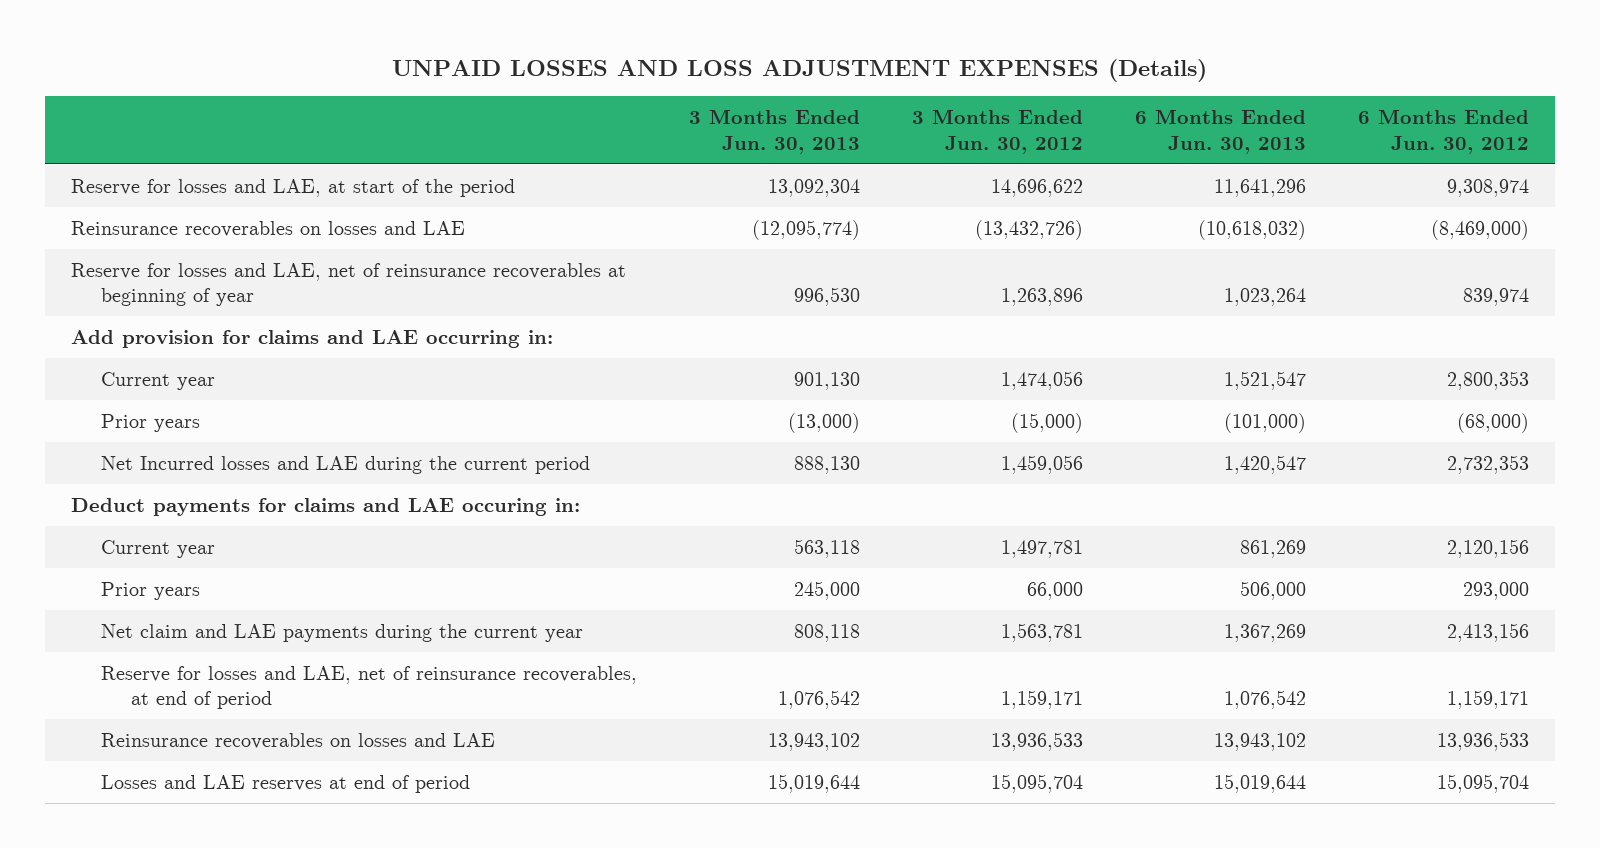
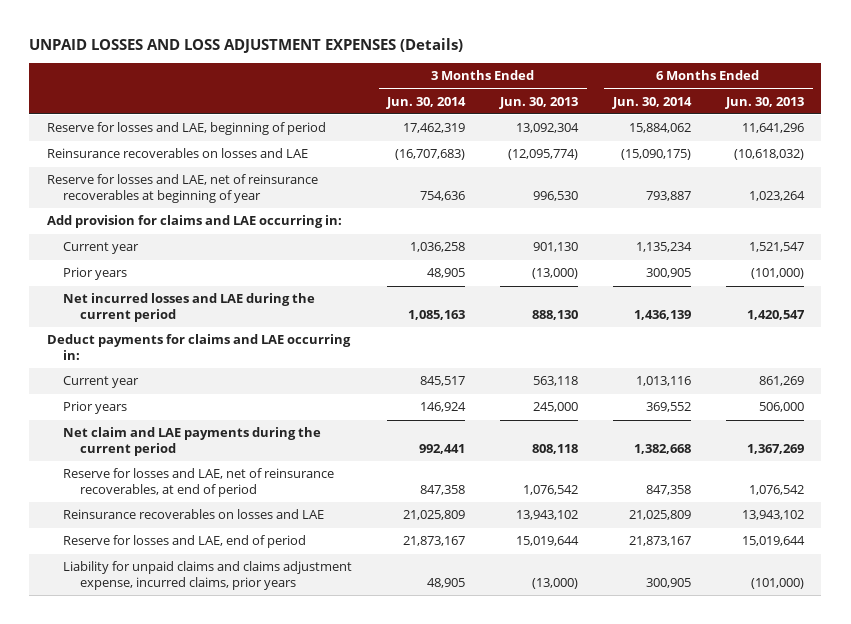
- | 3 Months Ended Jun. 30, 2013 | 3 Months Ended Jun. 30, 2012 | 6 Months Ended Jun. 30, 2013 | 6 Months Ended Jun. 30, 2012
+ | 3 Months Ended Jun. 30, 2014 | 3 Months Ended Jun. 30, 2013 | 6 Months Ended Jun. 30, 2014 | 6 Months Ended Jun. 30, 2013
- Reserve for losses and LAE, at start of the period | 13,092,304 | 14,696,622 | 11,641,296 | 9,308,974
+ Reserve for losses and LAE, beginning of period | 17,462,319 | 13,092,304 | 15,884,062 | 11,641,296
- Net Incurred losses and LAE during the current period | 888,130 | 1,459,056 | 1,420,547 | 2,732,353
- Deduct payments for claims and LAE occuring in:
+ Net incurred losses and LAE during the current period | 1,085,163 | 888,130 | 1,436,139 | 1,420,547
+ Deduct payments for claims and LAE occurring in:
- Net claim and LAE payments during the current year | 808,118 | 1,563,781 | 1,367,269 | 2,413,156
+ Net claim and LAE payments during the current period | 992,441 | 808,118 | 1,382,668 | 1,367,269
- Losses and LAE reserves at end of period | 15,019,644 | 15,095,704 | 15,019,644 | 15,095,704
+ Reserve for losses and LAE, end of period | 21,873,167 | 15,019,644 | 21,873,167 | 15,019,644
+ Liability for unpaid claims and claims adjustment expense, incurred claims, prior years | 48,905 | (13,000) | 300,905 | (101,000)

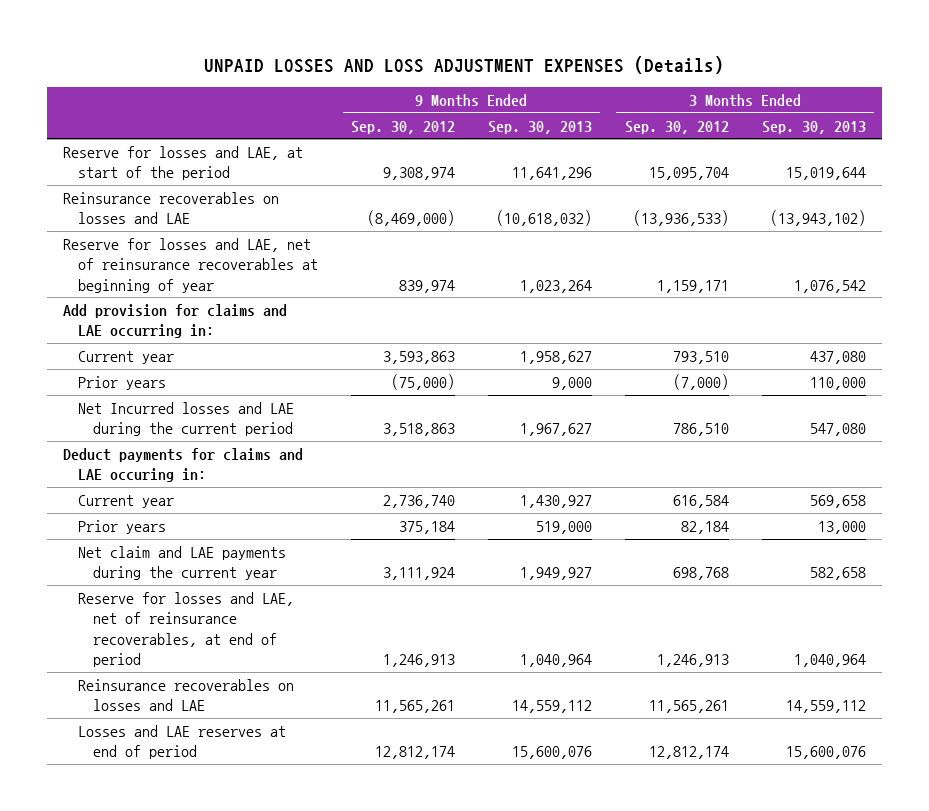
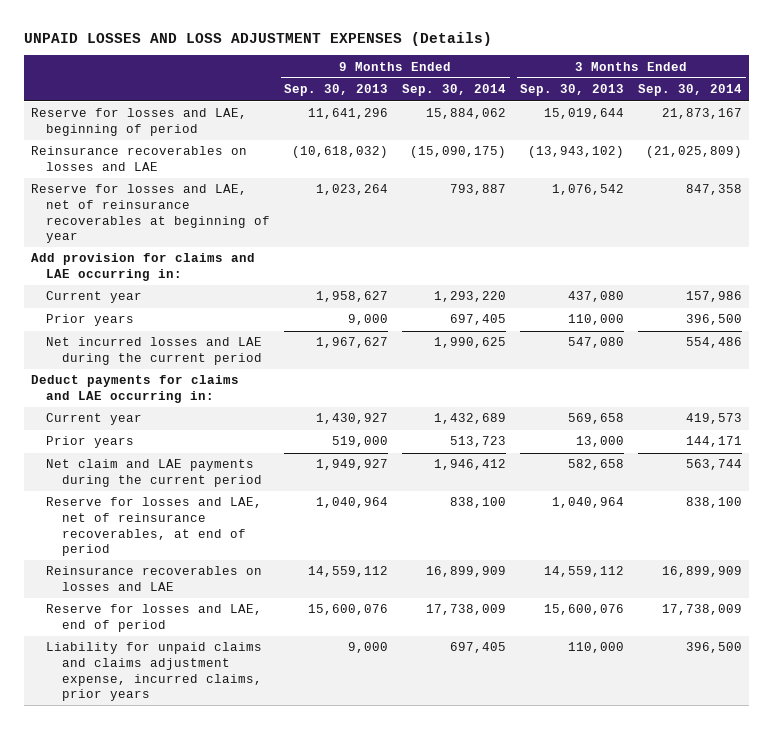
- | 9 Months Ended Sep. 30, 2012 | 9 Months Ended Sep. 30, 2013 | 3 Months Ended Sep. 30, 2012 | 3 Months Ended Sep. 30, 2013
+ | 9 Months Ended Sep. 30, 2013 | 9 Months Ended Sep. 30, 2014 | 3 Months Ended Sep. 30, 2013 | 3 Months Ended Sep. 30, 2014
- Reserve for losses and LAE, at start of the period | 9,308,974 | 11,641,296 | 15,095,704 | 15,019,644
+ Reserve for losses and LAE, beginning of period | 11,641,296 | 15,884,062 | 15,019,644 | 21,873,167
- Net Incurred losses and LAE during the current period | 3,518,863 | 1,967,627 | 786,510 | 547,080
- Deduct payments for claims and LAE occuring in:
+ Net incurred losses and LAE during the current period | 1,967,627 | 1,990,625 | 547,080 | 554,486
+ Deduct payments for claims and LAE occurring in:
- Net claim and LAE payments during the current year | 3,111,924 | 1,949,927 | 698,768 | 582,658
+ Net claim and LAE payments during the current period | 1,949,927 | 1,946,412 | 582,658 | 563,744
- Losses and LAE reserves at end of period | 12,812,174 | 15,600,076 | 12,812,174 | 15,600,076
+ Reserve for losses and LAE, end of period | 15,600,076 | 17,738,009 | 15,600,076 | 17,738,009
+ Liability for unpaid claims and claims adjustment expense, incurred claims, prior years | 9,000 | 697,405 | 110,000 | 396,500

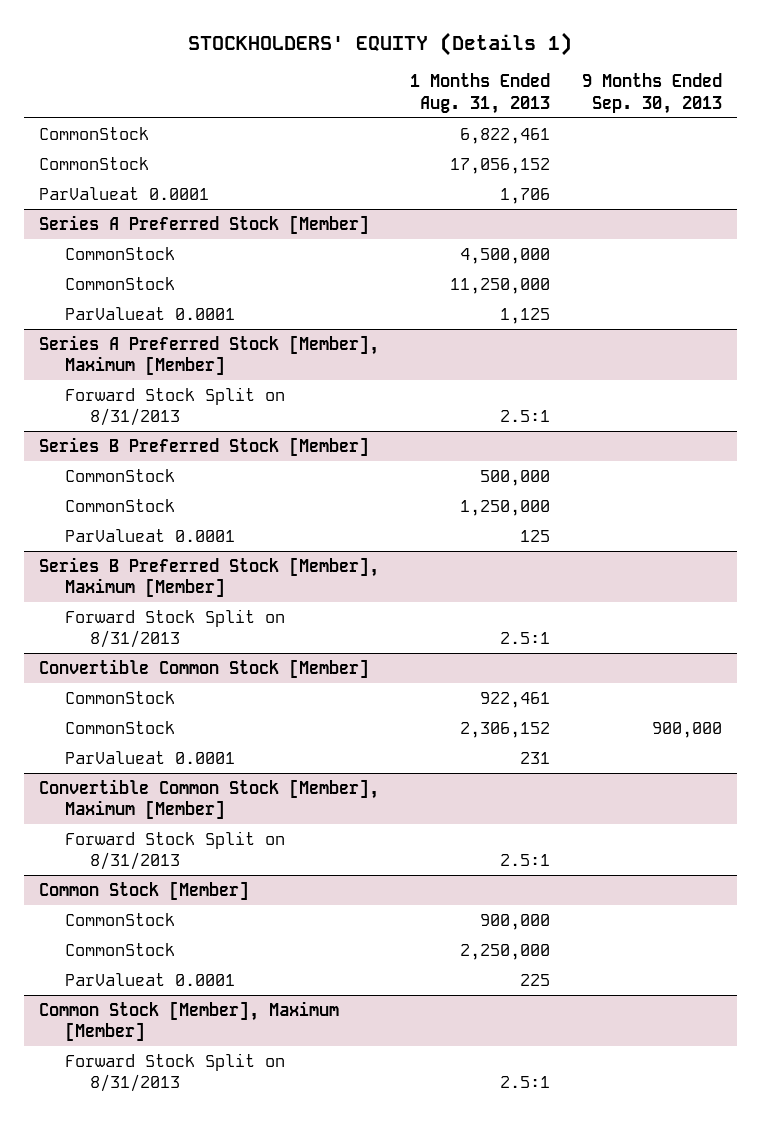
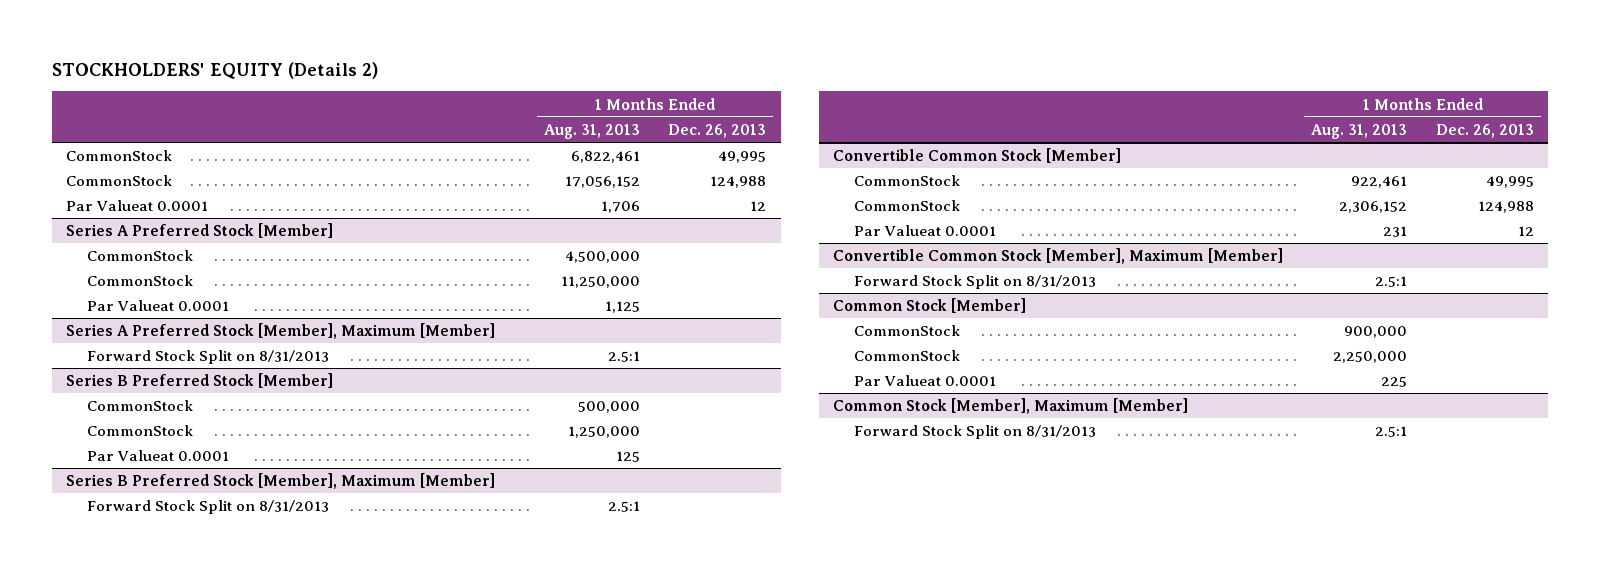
- STOCKHOLDERS' EQUITY (Details 1)
+ STOCKHOLDERS' EQUITY (Details 2)
- | 1 Months Ended Aug. 31, 2013 | 9 Months Ended Sep. 30, 2013
+ | 1 Months Ended Aug. 31, 2013 | 1 Months Ended Dec. 26, 2013
- ParValueat 0.0001 | 1,706 |
+ Par Valueat 0.0001 | 1,706 | 12
@ Series A Preferred Stock [Member]
- ParValueat 0.0001 | 1,125 |
+ Par Valueat 0.0001 | 1,125 |
@ Series B Preferred Stock [Member]
- ParValueat 0.0001 | 125 |
+ Par Valueat 0.0001 | 125 |
@ Convertible Common Stock [Member]
- ParValueat 0.0001 | 231 |
+ Par Valueat 0.0001 | 231 | 12
@ Common Stock [Member]
- ParValueat 0.0001 | 225 |
+ Par Valueat 0.0001 | 225 |

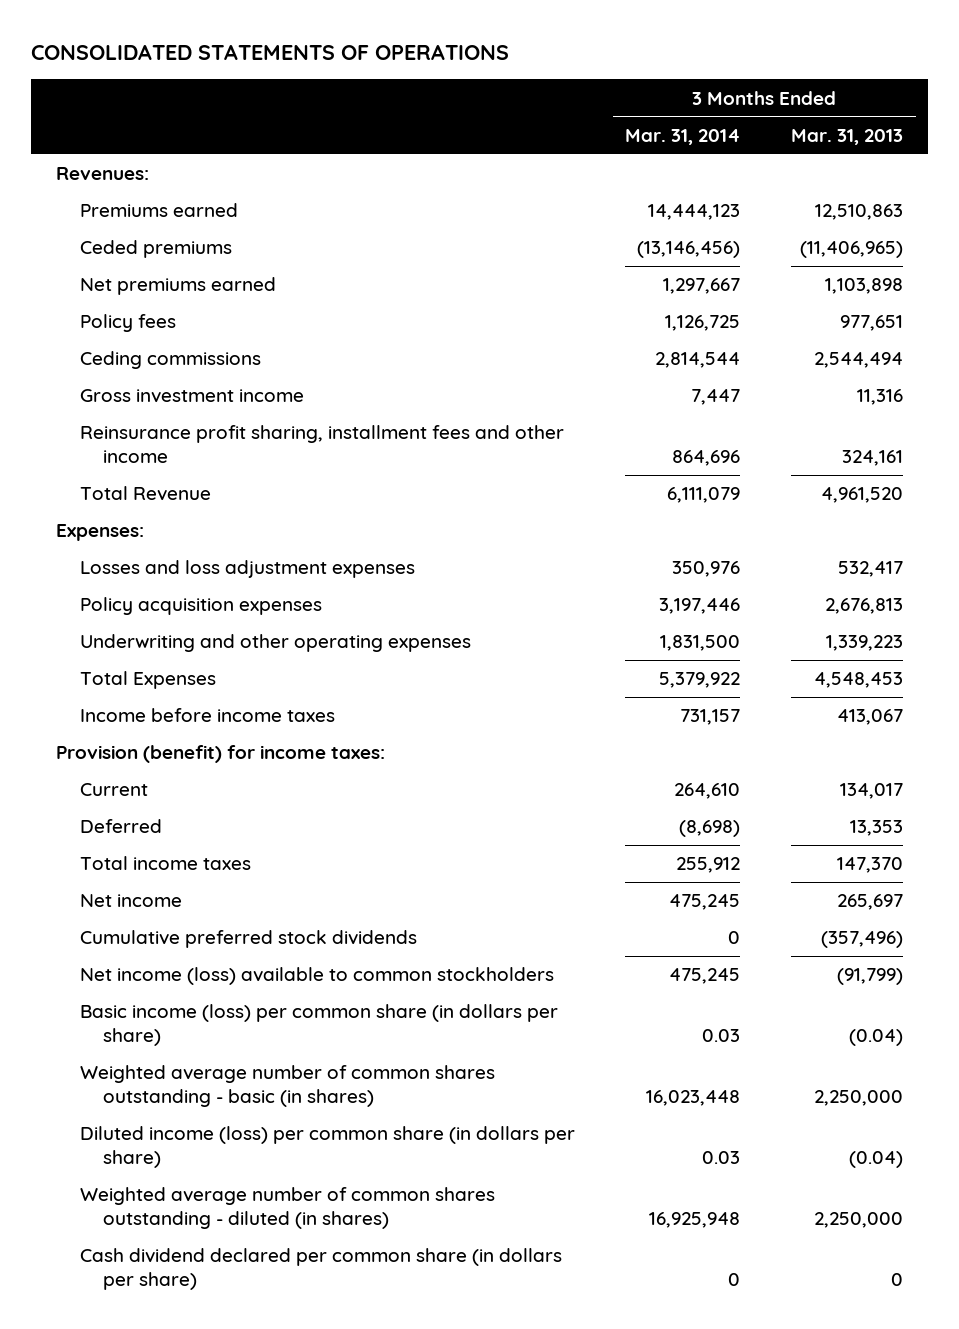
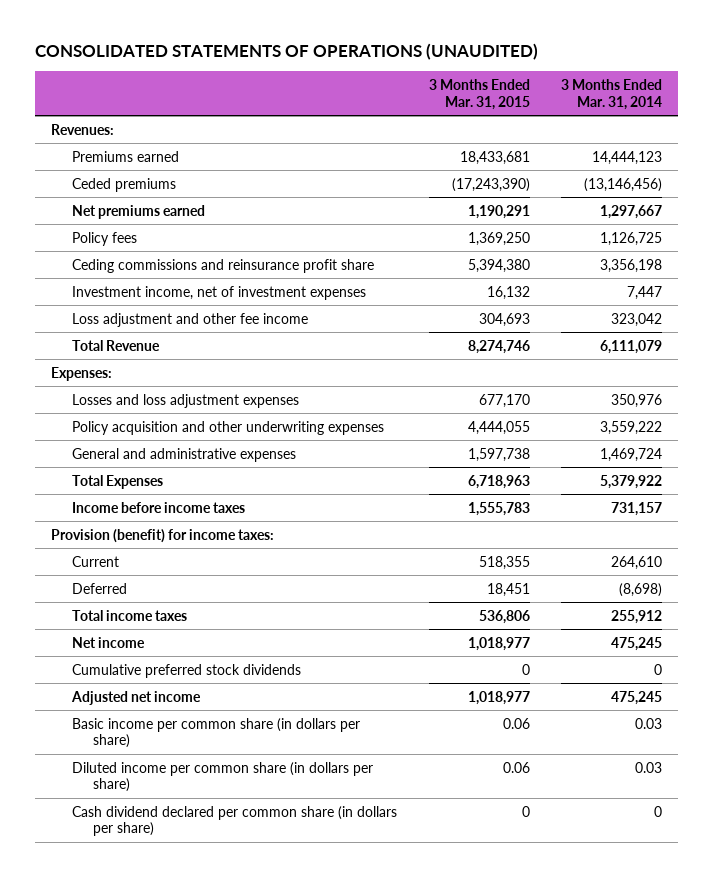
- CONSOLIDATED STATEMENTS OF OPERATIONS
+ CONSOLIDATED STATEMENTS OF OPERATIONS (UNAUDITED)
- | 3 Months Ended Mar. 31, 2014 | 3 Months Ended Mar. 31, 2013
+ | 3 Months Ended Mar. 31, 2015 | 3 Months Ended Mar. 31, 2014
- Ceding commissions | 2,814,544 | 2,544,494
- Gross investment income | 7,447 | 11,316
- Reinsurance profit sharing, installment fees and other income | 864,696 | 324,161
+ Ceding commissions and reinsurance profit share | 5,394,380 | 3,356,198
+ Investment income, net of investment expenses | 16,132 | 7,447
+ Loss adjustment and other fee income | 304,693 | 323,042
- Policy acquisition expenses | 3,197,446 | 2,676,813
- Underwriting and other operating expenses | 1,831,500 | 1,339,223
+ Policy acquisition and other underwriting expenses | 4,444,055 | 3,559,222
+ General and administrative expenses | 1,597,738 | 1,469,724
- Net income (loss) available to common stockholders | 475,245 | (91,799)
- Basic income (loss) per common share (in dollars per share) | 0.03 | (0.04)
- Weighted average number of common shares outstanding - basic (in shares) | 16,023,448 | 2,250,000
- Diluted income (loss) per common share (in dollars per share) | 0.03 | (0.04)
- Weighted average number of common shares outstanding - diluted (in shares) | 16,925,948 | 2,250,000
+ Adjusted net income | 1,018,977 | 475,245
+ Basic income per common share (in dollars per share) | 0.06 | 0.03
+ Diluted income per common share (in dollars per share) | 0.06 | 0.03

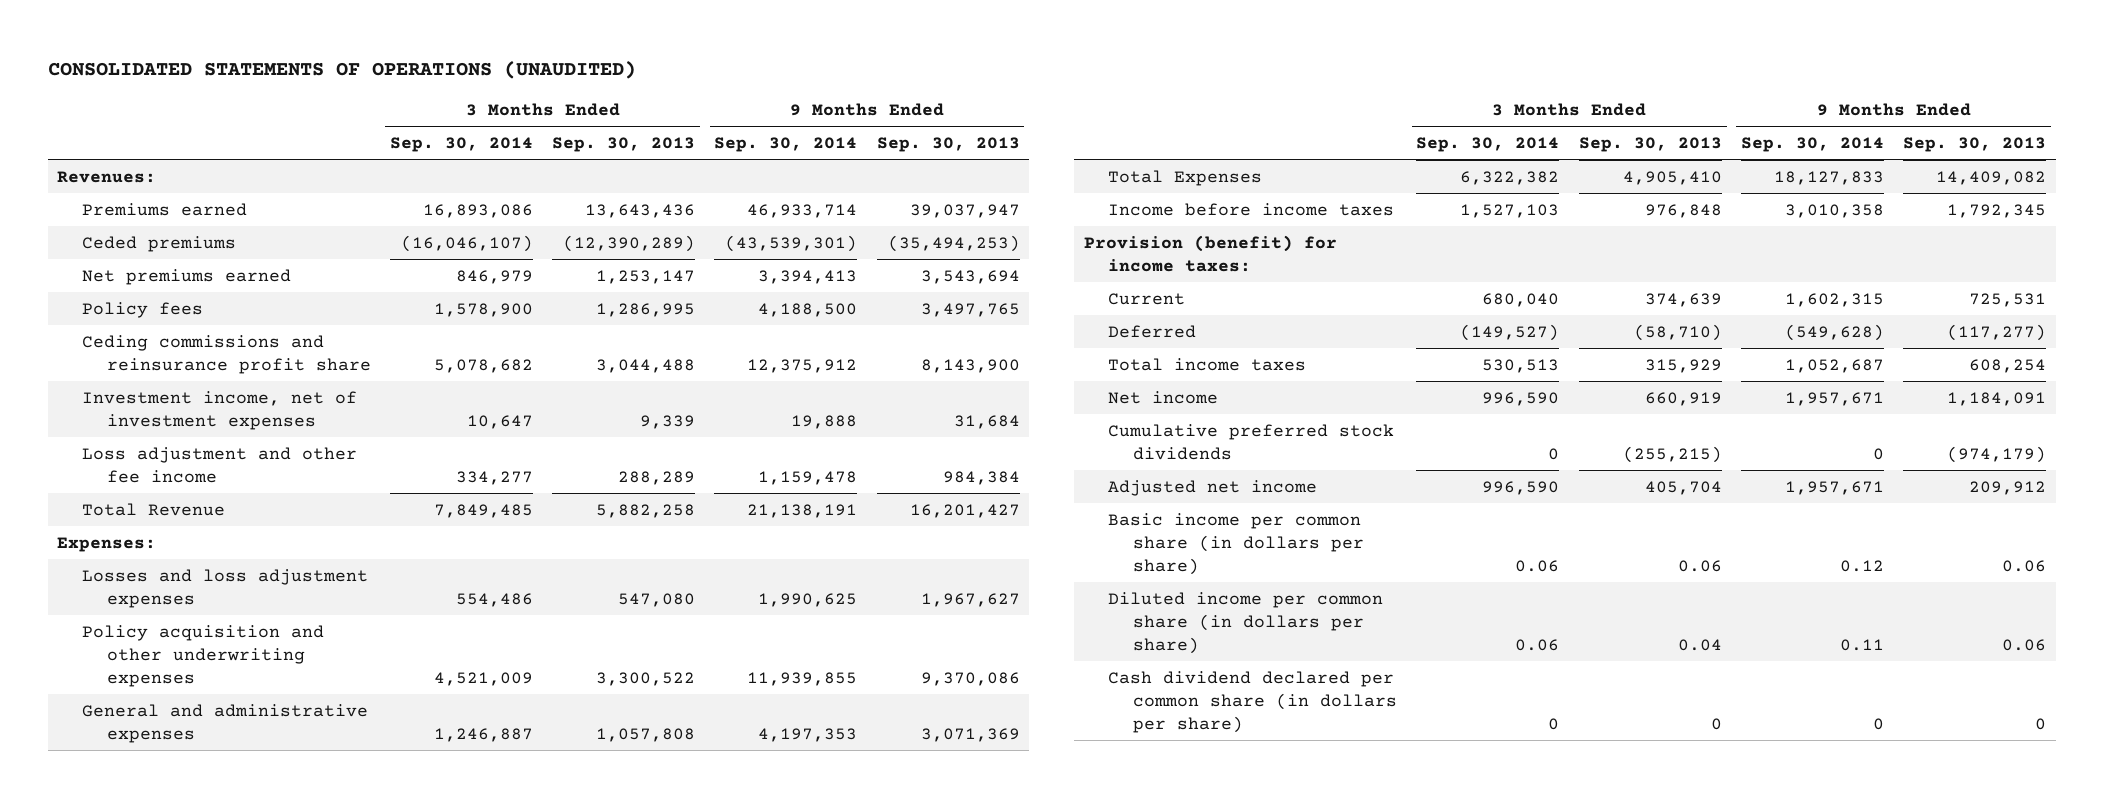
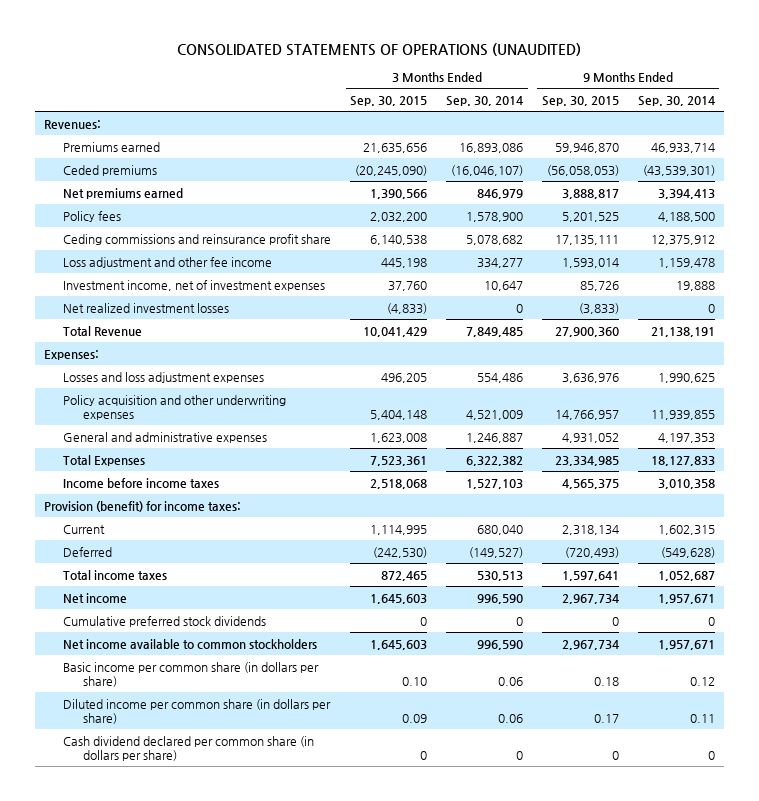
- | 3 Months Ended Sep. 30, 2014 | 3 Months Ended Sep. 30, 2013 | 9 Months Ended Sep. 30, 2014 | 9 Months Ended Sep. 30, 2013
+ | 3 Months Ended Sep. 30, 2015 | 3 Months Ended Sep. 30, 2014 | 9 Months Ended Sep. 30, 2015 | 9 Months Ended Sep. 30, 2014
moved down: Investment income, net of investment expenses | 37,760 | 10,647 | 85,726 | 19,888
+ Net realized investment losses | (4,833) | 0 | (3,833) | 0
- Adjusted net income | 996,590 | 405,704 | 1,957,671 | 209,912
+ Net income available to common stockholders | 1,645,603 | 996,590 | 2,967,734 | 1,957,671

